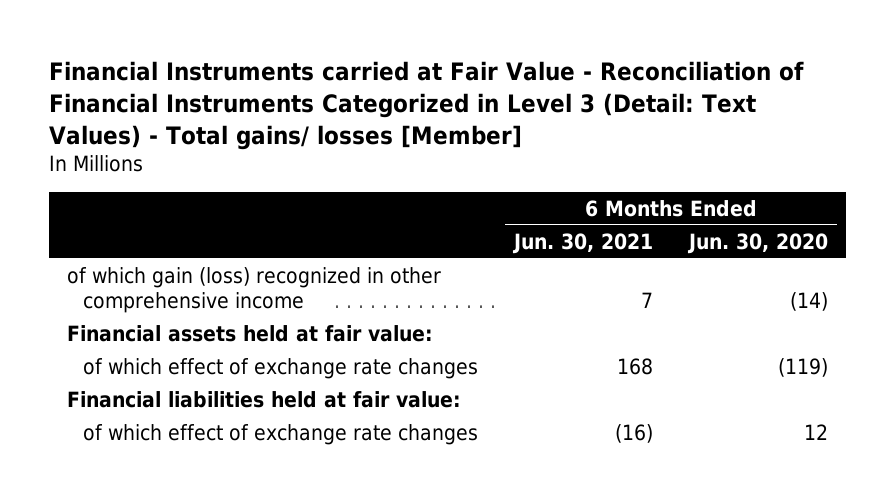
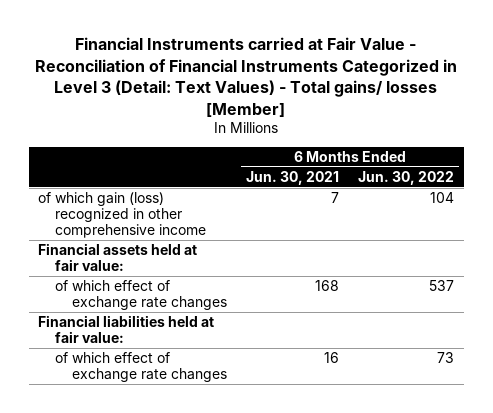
- | 6 Months Ended Jun. 30, 2021 | 6 Months Ended Jun. 30, 2020
+ | 6 Months Ended Jun. 30, 2021 | 6 Months Ended Jun. 30, 2022
- of which effect of exchange rate changes | (16) | 12
+ of which effect of exchange rate changes | 16 | 73

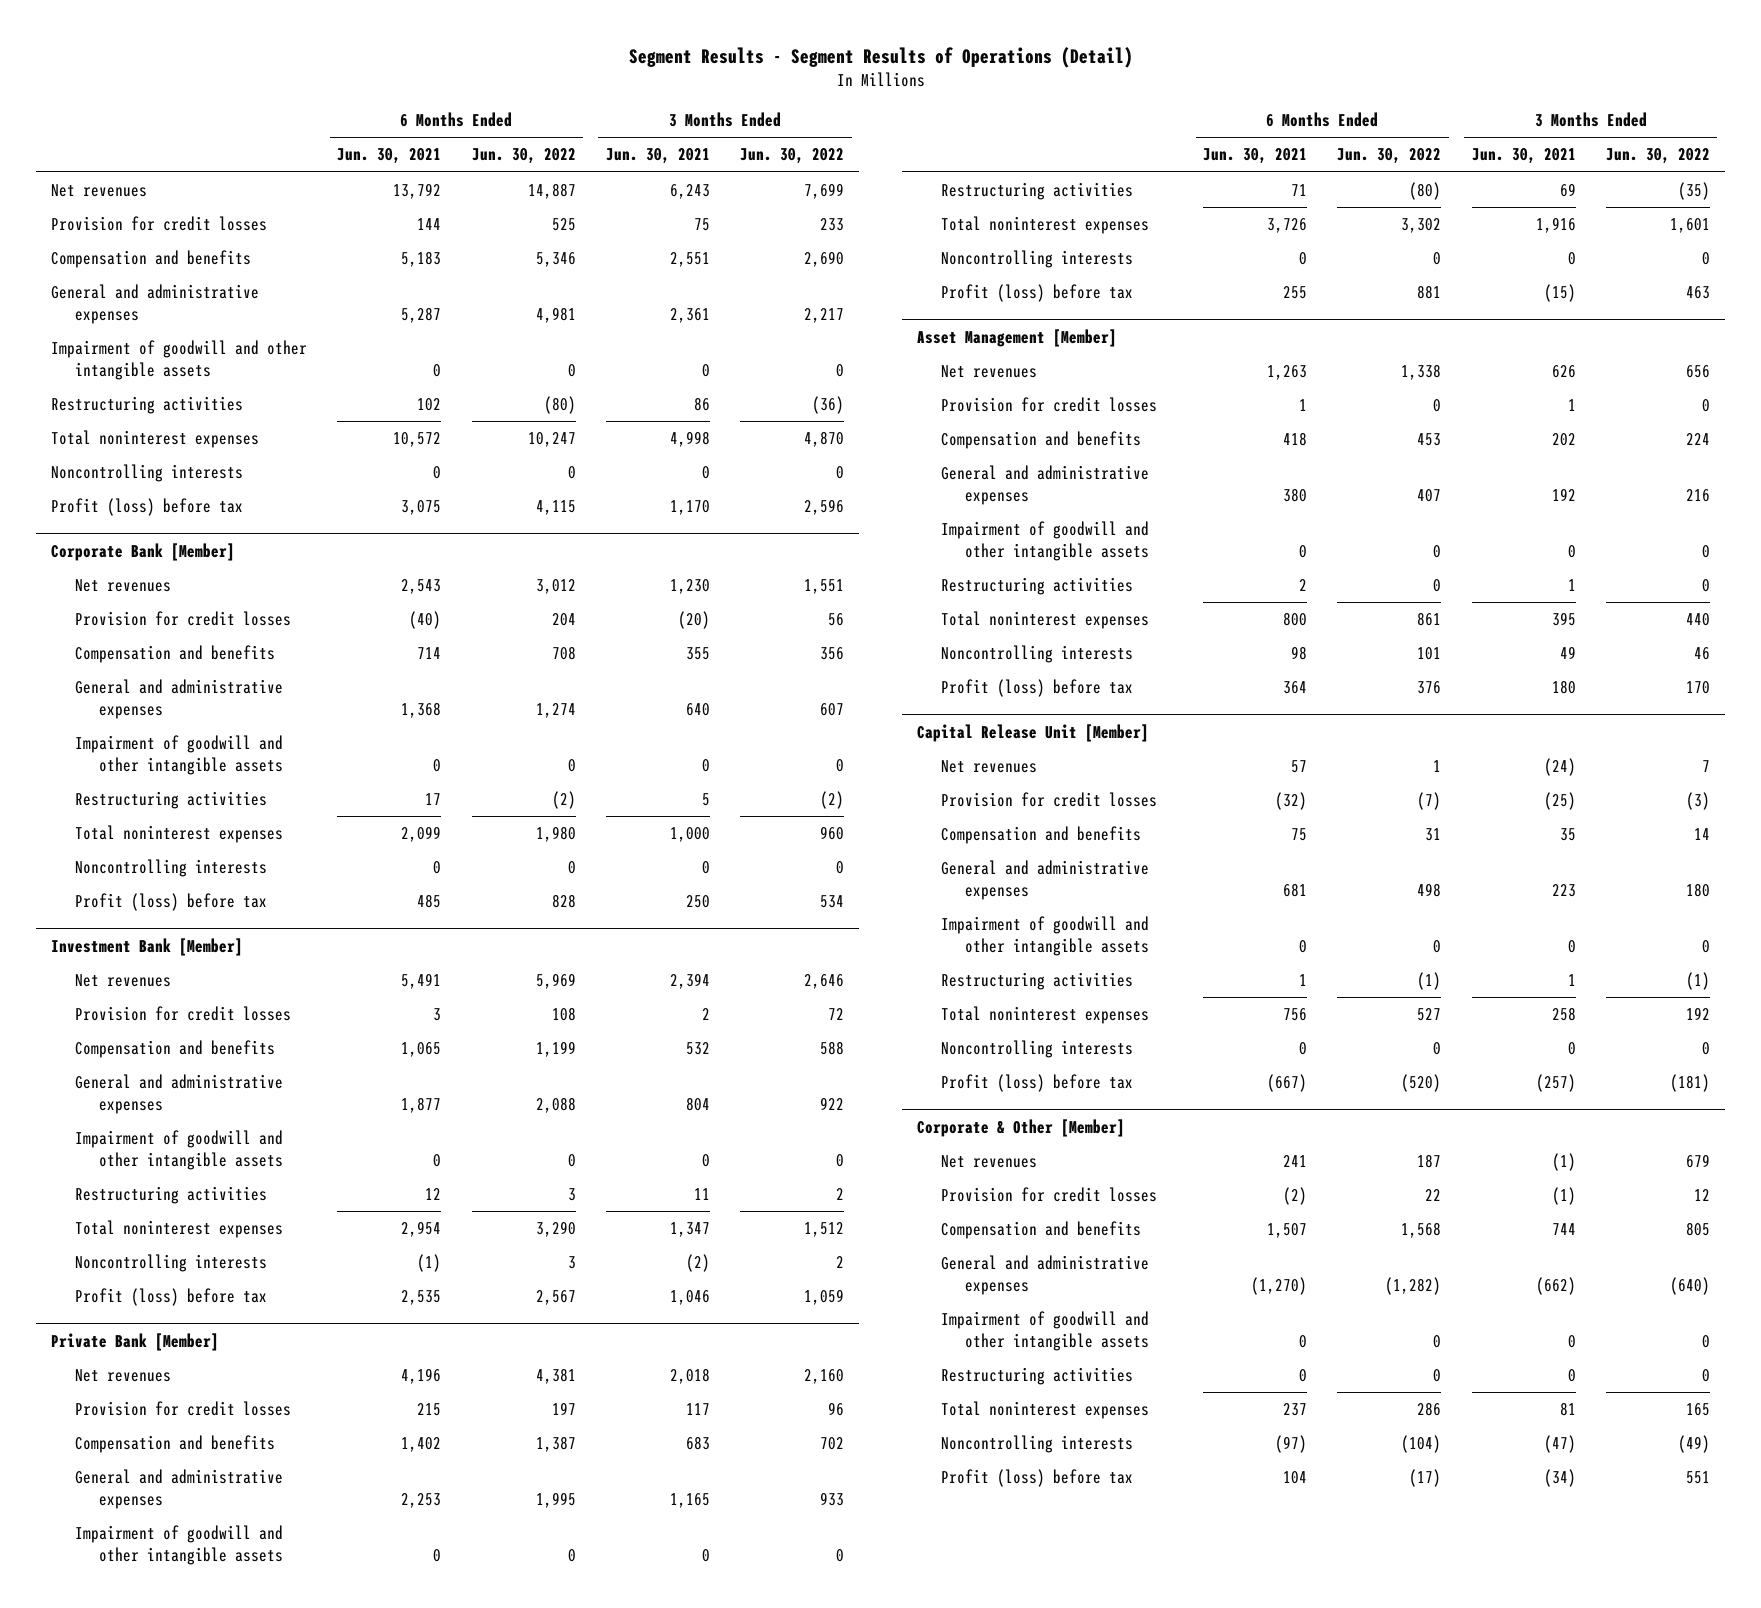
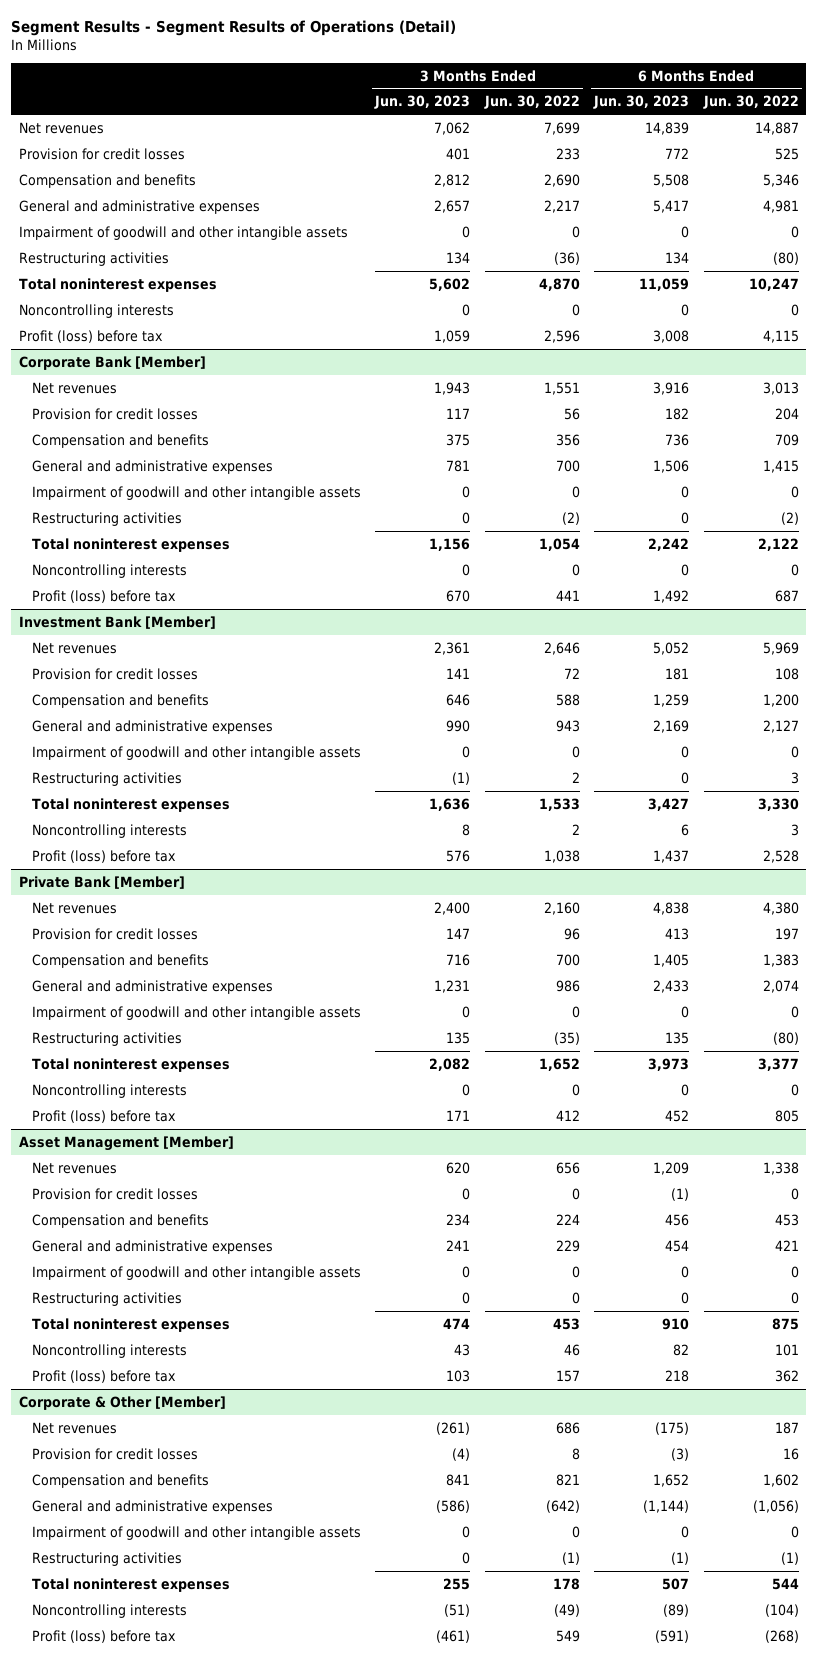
- | 6 Months Ended Jun. 30, 2021 | 6 Months Ended Jun. 30, 2022 | 3 Months Ended Jun. 30, 2021 | 3 Months Ended Jun. 30, 2022
+ | 3 Months Ended Jun. 30, 2023 | 3 Months Ended Jun. 30, 2022 | 6 Months Ended Jun. 30, 2023 | 6 Months Ended Jun. 30, 2022
@ Corporate Bank [Member]
- Net revenues | 2,543 | 3,012 | 1,230 | 1,551
+ Net revenues | 1,943 | 1,551 | 3,916 | 3,013
- Compensation and benefits | 714 | 708 | 355 | 356
- General and administrative expenses | 1,368 | 1,274 | 640 | 607
+ Compensation and benefits | 375 | 356 | 736 | 709
+ General and administrative expenses | 781 | 700 | 1,506 | 1,415
- Total noninterest expenses | 2,099 | 1,980 | 1,000 | 960
+ Total noninterest expenses | 1,156 | 1,054 | 2,242 | 2,122
- Profit (loss) before tax | 485 | 828 | 250 | 534
+ Profit (loss) before tax | 670 | 441 | 1,492 | 687
@ Investment Bank [Member]
- Compensation and benefits | 1,065 | 1,199 | 532 | 588
- General and administrative expenses | 1,877 | 2,088 | 804 | 922
+ Compensation and benefits | 646 | 588 | 1,259 | 1,200
+ General and administrative expenses | 990 | 943 | 2,169 | 2,127
- Total noninterest expenses | 2,954 | 3,290 | 1,347 | 1,512
+ Total noninterest expenses | 1,636 | 1,533 | 3,427 | 3,330
- Profit (loss) before tax | 2,535 | 2,567 | 1,046 | 1,059
+ Profit (loss) before tax | 576 | 1,038 | 1,437 | 2,528
@ Private Bank [Member]
- Net revenues | 4,196 | 4,381 | 2,018 | 2,160
+ Net revenues | 2,400 | 2,160 | 4,838 | 4,380
- Compensation and benefits | 1,402 | 1,387 | 683 | 702
- General and administrative expenses | 2,253 | 1,995 | 1,165 | 933
+ Compensation and benefits | 716 | 700 | 1,405 | 1,383
+ General and administrative expenses | 1,231 | 986 | 2,433 | 2,074
- Total noninterest expenses | 3,726 | 3,302 | 1,916 | 1,601
+ Total noninterest expenses | 2,082 | 1,652 | 3,973 | 3,377
- Profit (loss) before tax | 255 | 881 | (15) | 463
+ Profit (loss) before tax | 171 | 412 | 452 | 805
@ Asset Management [Member]
- General and administrative expenses | 380 | 407 | 192 | 216
+ General and administrative expenses | 241 | 229 | 454 | 421
- Total noninterest expenses | 800 | 861 | 395 | 440
+ Total noninterest expenses | 474 | 453 | 910 | 875
- Profit (loss) before tax | 364 | 376 | 180 | 170
- Capital Release Unit [Member]
- Net revenues | 57 | 1 | (24) | 7
- Provision for credit losses | (32) | (7) | (25) | (3)
- Compensation and benefits | 75 | 31 | 35 | 14
- General and administrative expenses | 681 | 498 | 223 | 180
- Impairment of goodwill and other intangible assets | 0 | 0 | 0 | 0
- Restructuring activities | 1 | (1) | 1 | (1)
- Total noninterest expenses | 756 | 527 | 258 | 192
- Noncontrolling interests | 0 | 0 | 0 | 0
- Profit (loss) before tax | (667) | (520) | (257) | (181)
@ Asset Management [Member]
+ Profit (loss) before tax | 103 | 157 | 218 | 362
@ Corporate & Other [Member]
- Net revenues | 241 | 187 | (1) | 679
- Provision for credit losses | (2) | 22 | (1) | 12
- Compensation and benefits | 1,507 | 1,568 | 744 | 805
- General and administrative expenses | (1,270) | (1,282) | (662) | (640)
+ Net revenues | (261) | 686 | (175) | 187
+ Provision for credit losses | (4) | 8 | (3) | 16
+ Compensation and benefits | 841 | 821 | 1,652 | 1,602
+ General and administrative expenses | (586) | (642) | (1,144) | (1,056)
- Restructuring activities | 0 | 0 | 0 | 0
- Total noninterest expenses | 237 | 286 | 81 | 165
+ Restructuring activities | 0 | (1) | (1) | (1)
+ Total noninterest expenses | 255 | 178 | 507 | 544
- Profit (loss) before tax | 104 | (17) | (34) | 551
+ Profit (loss) before tax | (461) | 549 | (591) | (268)

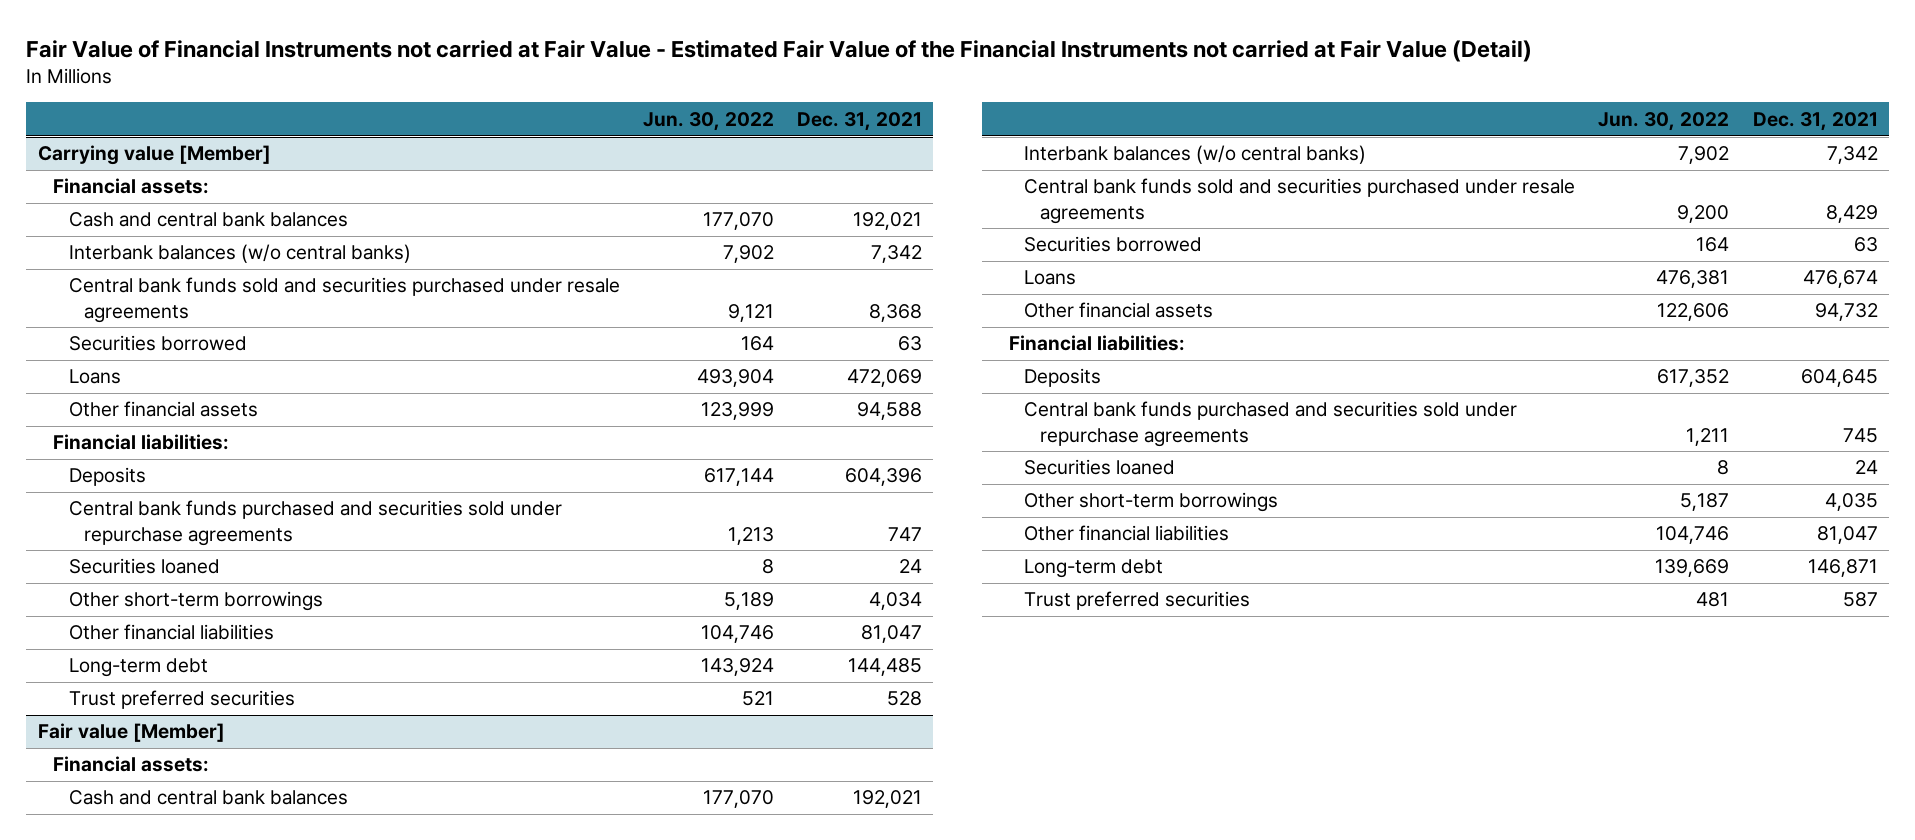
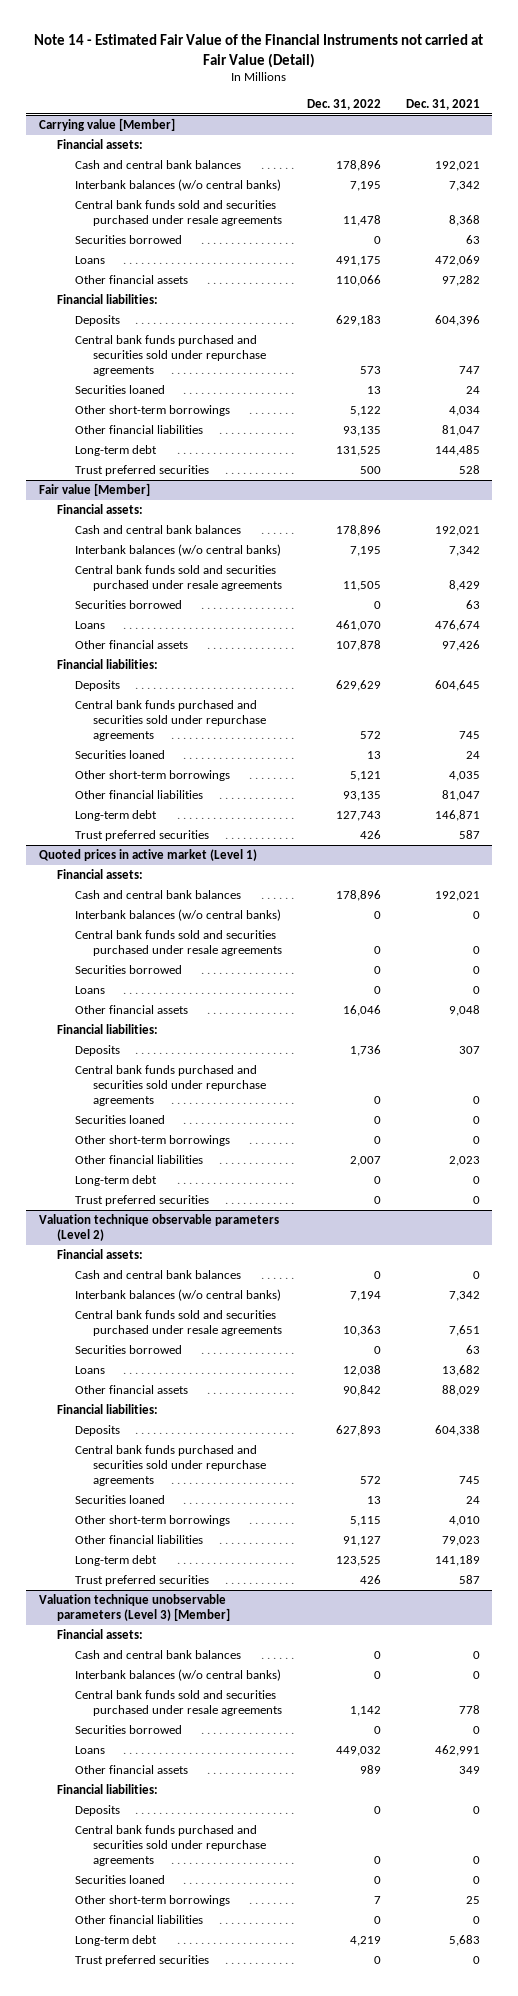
- Fair Value of Financial Instruments not carried at Fair Value - Estimated Fair Value of the Financial Instruments not carried at Fair Value (Detail)
+ Note 14 - Estimated Fair Value of the Financial Instruments not carried at Fair Value (Detail)
- | Jun. 30, 2022 | Dec. 31, 2021
+ | Dec. 31, 2022 | Dec. 31, 2021
@ Carrying value [Member]
- Other financial assets | 123,999 | 94,588
+ Other financial assets | 110,066 | 97,282
@ Fair value [Member]
- Other financial assets | 122,606 | 94,732
+ Other financial assets | 107,878 | 97,426
+ Quoted prices in active market (Level 1)
+ Financial assets:
+ Cash and central bank balances | 178,896 | 192,021
+ Interbank balances (w/o central banks) | 0 | 0
+ Central bank funds sold and securities purchased under resale agreements | 0 | 0
+ Securities borrowed | 0 | 0
+ Loans | 0 | 0
+ Other financial assets | 16,046 | 9,048
+ Financial liabilities:
+ Deposits | 1,736 | 307
+ Central bank funds purchased and securities sold under repurchase agreements | 0 | 0
+ Securities loaned | 0 | 0
+ Other short-term borrowings | 0 | 0
+ Other financial liabilities | 2,007 | 2,023
+ Long-term debt | 0 | 0
+ Trust preferred securities | 0 | 0
+ Valuation technique observable parameters (Level 2)
+ Financial assets:
+ Cash and central bank balances | 0 | 0
+ Interbank balances (w/o central banks) | 7,194 | 7,342
+ Central bank funds sold and securities purchased under resale agreements | 10,363 | 7,651
+ Securities borrowed | 0 | 63
+ Loans | 12,038 | 13,682
+ Other financial assets | 90,842 | 88,029
+ Financial liabilities:
+ Deposits | 627,893 | 604,338
+ Central bank funds purchased and securities sold under repurchase agreements | 572 | 745
+ Securities loaned | 13 | 24
+ Other short-term borrowings | 5,115 | 4,010
+ Other financial liabilities | 91,127 | 79,023
+ Long-term debt | 123,525 | 141,189
+ Trust preferred securities | 426 | 587
+ Valuation technique unobservable parameters (Level 3) [Member]
+ Financial assets:
+ Cash and central bank balances | 0 | 0
+ Interbank balances (w/o central banks) | 0 | 0
+ Central bank funds sold and securities purchased under resale agreements | 1,142 | 778
+ Securities borrowed | 0 | 0
+ Loans | 449,032 | 462,991
+ Other financial assets | 989 | 349
+ Financial liabilities:
+ Deposits | 0 | 0
+ Central bank funds purchased and securities sold under repurchase agreements | 0 | 0
+ Securities loaned | 0 | 0
+ Other short-term borrowings | 7 | 25
+ Other financial liabilities | 0 | 0
+ Long-term debt | 4,219 | 5,683
+ Trust preferred securities | 0 | 0

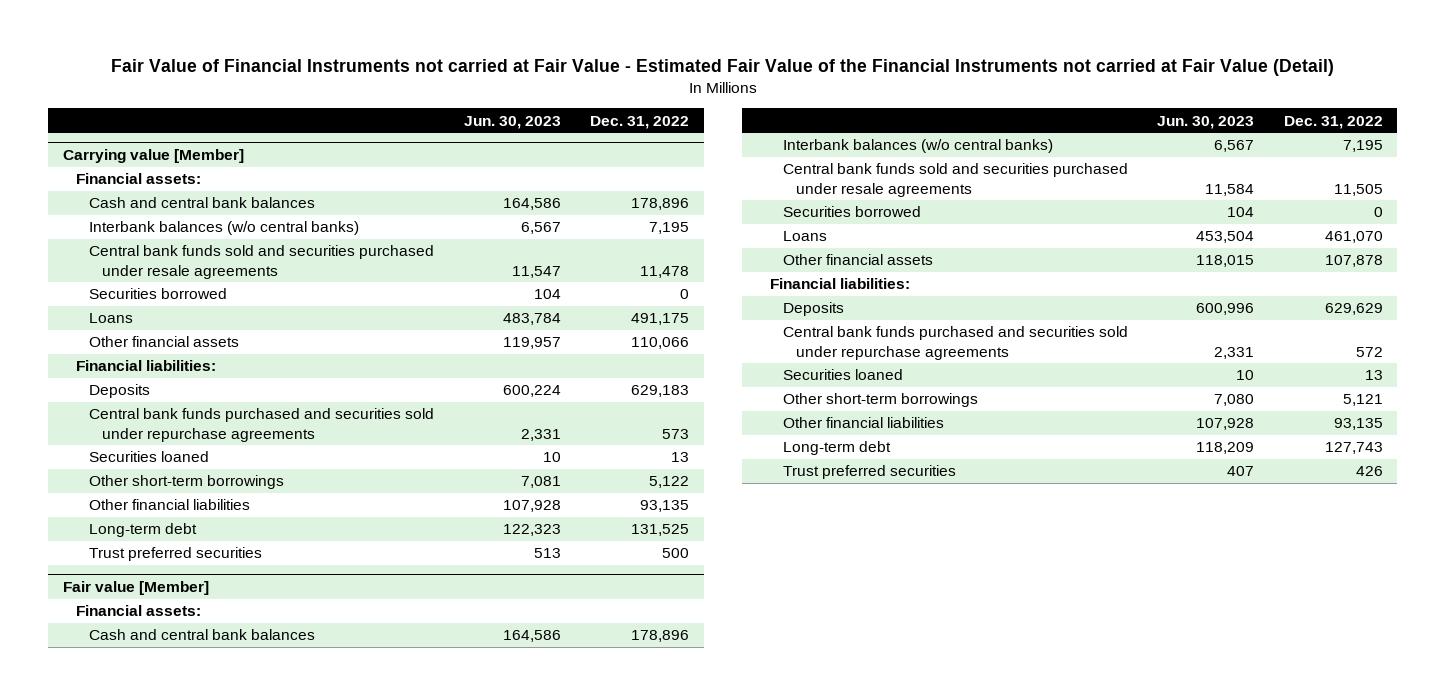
- Note 14 - Estimated Fair Value of the Financial Instruments not carried at Fair Value (Detail)
+ Fair Value of Financial Instruments not carried at Fair Value - Estimated Fair Value of the Financial Instruments not carried at Fair Value (Detail)
- | Dec. 31, 2022 | Dec. 31, 2021
+ | Jun. 30, 2023 | Dec. 31, 2022
- Quoted prices in active market (Level 1)
- Financial assets:
- Cash and central bank balances | 178,896 | 192,021
- Interbank balances (w/o central banks) | 0 | 0
- Central bank funds sold and securities purchased under resale agreements | 0 | 0
- Securities borrowed | 0 | 0
- Loans | 0 | 0
- Other financial assets | 16,046 | 9,048
- Financial liabilities:
- Deposits | 1,736 | 307
- Central bank funds purchased and securities sold under repurchase agreements | 0 | 0
- Securities loaned | 0 | 0
- Other short-term borrowings | 0 | 0
- Other financial liabilities | 2,007 | 2,023
- Long-term debt | 0 | 0
- Trust preferred securities | 0 | 0
- Valuation technique observable parameters (Level 2)
- Financial assets:
- Cash and central bank balances | 0 | 0
- Interbank balances (w/o central banks) | 7,194 | 7,342
- Central bank funds sold and securities purchased under resale agreements | 10,363 | 7,651
- Securities borrowed | 0 | 63
- Loans | 12,038 | 13,682
- Other financial assets | 90,842 | 88,029
- Financial liabilities:
- Deposits | 627,893 | 604,338
- Central bank funds purchased and securities sold under repurchase agreements | 572 | 745
- Securities loaned | 13 | 24
- Other short-term borrowings | 5,115 | 4,010
- Other financial liabilities | 91,127 | 79,023
- Long-term debt | 123,525 | 141,189
- Trust preferred securities | 426 | 587
- Valuation technique unobservable parameters (Level 3) [Member]
- Financial assets:
- Cash and central bank balances | 0 | 0
- Interbank balances (w/o central banks) | 0 | 0
- Central bank funds sold and securities purchased under resale agreements | 1,142 | 778
- Securities borrowed | 0 | 0
- Loans | 449,032 | 462,991
- Other financial assets | 989 | 349
- Financial liabilities:
- Deposits | 0 | 0
- Central bank funds purchased and securities sold under repurchase agreements | 0 | 0
- Securities loaned | 0 | 0
- Other short-term borrowings | 7 | 25
- Other financial liabilities | 0 | 0
- Long-term debt | 4,219 | 5,683
- Trust preferred securities | 0 | 0

